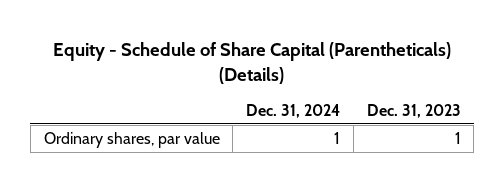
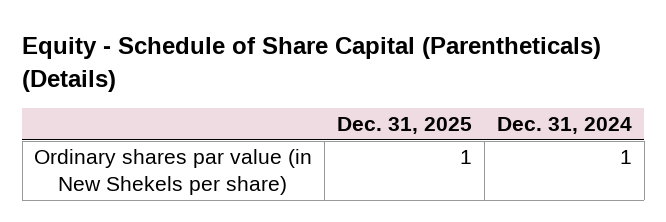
- | Dec. 31, 2024 | Dec. 31, 2023
+ | Dec. 31, 2025 | Dec. 31, 2024
- Ordinary shares, par value | 1 | 1
+ Ordinary shares par value (in New Shekels per share) | 1 | 1

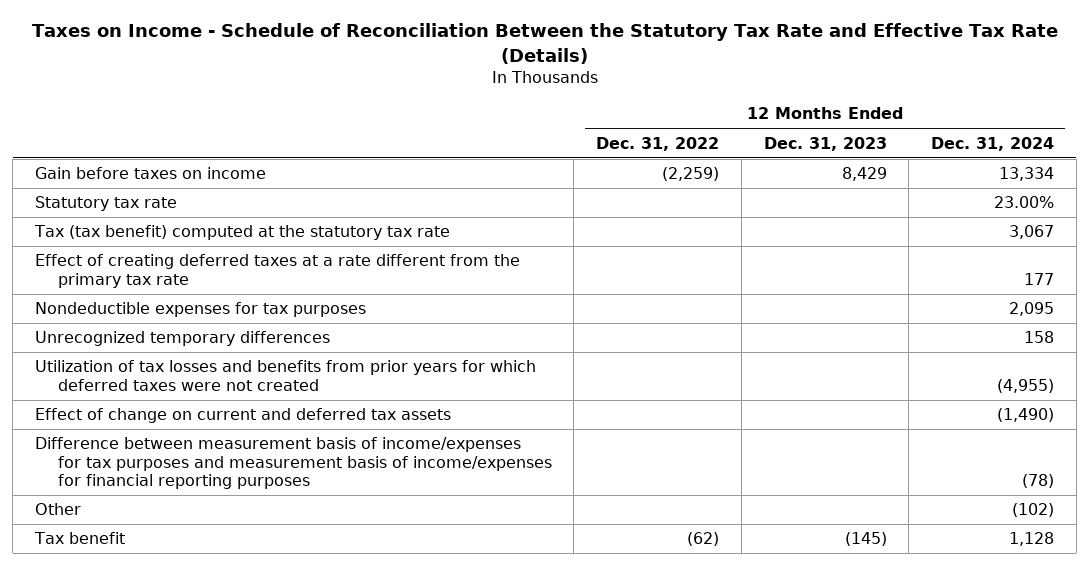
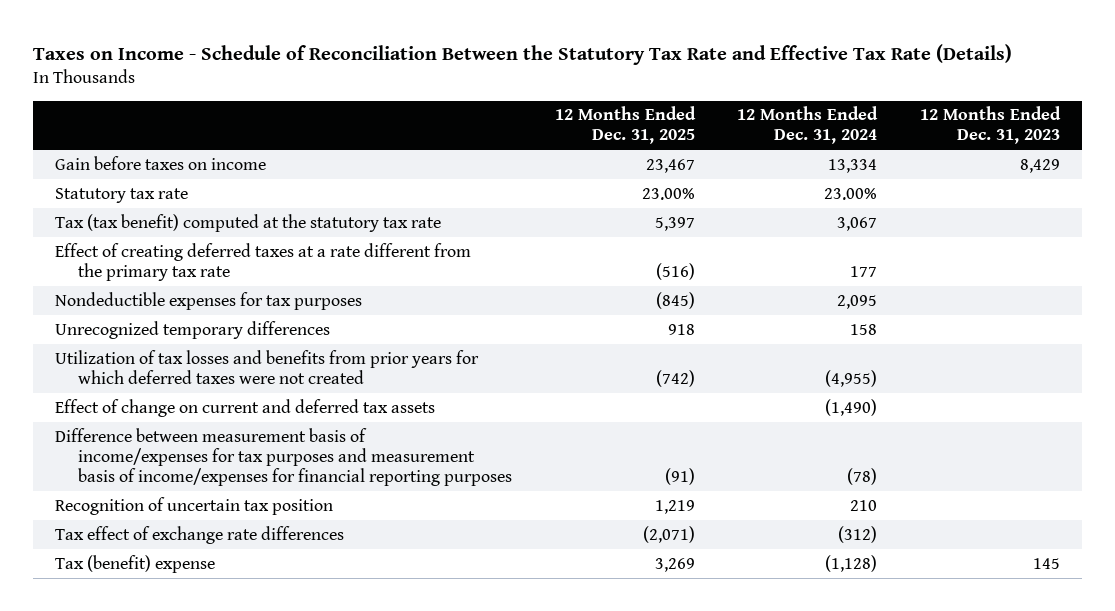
- | 12 Months Ended Dec. 31, 2022 | 12 Months Ended Dec. 31, 2023 | 12 Months Ended Dec. 31, 2024
+ | 12 Months Ended Dec. 31, 2025 | 12 Months Ended Dec. 31, 2024 | 12 Months Ended Dec. 31, 2023
- Other | | | (102)
- Tax benefit | (62) | (145) | 1,128
+ Recognition of uncertain tax position | 1,219 | 210 |
+ Tax effect of exchange rate differences | (2,071) | (312) |
+ Tax (benefit) expense | 3,269 | (1,128) | 145

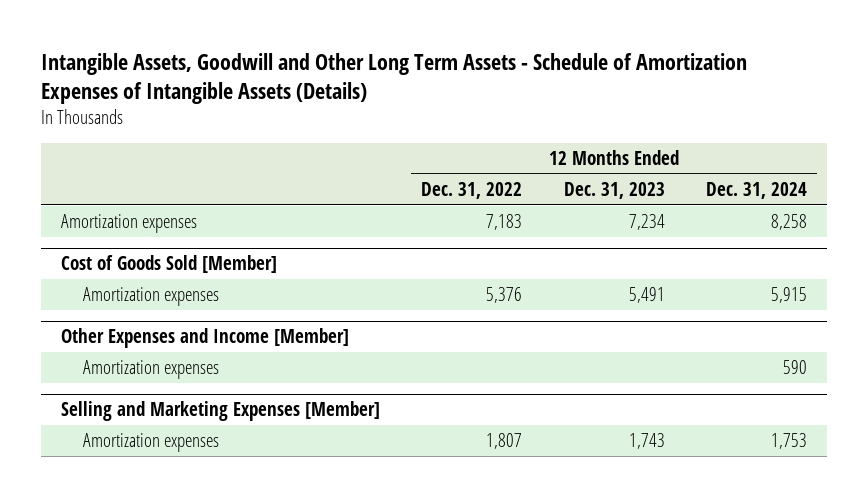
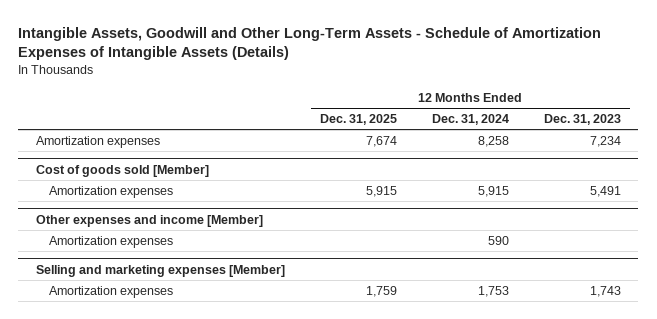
- Intangible Assets, Goodwill and Other Long Term Assets - Schedule of Amortization Expenses of Intangible Assets (Details)
+ Intangible Assets, Goodwill and Other Long-Term Assets - Schedule of Amortization Expenses of Intangible Assets (Details)
- | 12 Months Ended Dec. 31, 2022 | 12 Months Ended Dec. 31, 2023 | 12 Months Ended Dec. 31, 2024
+ | 12 Months Ended Dec. 31, 2025 | 12 Months Ended Dec. 31, 2024 | 12 Months Ended Dec. 31, 2023
- Cost of Goods Sold [Member]
+ Cost of goods sold [Member]
- Other Expenses and Income [Member]
+ Other expenses and income [Member]
- Selling and Marketing Expenses [Member]
+ Selling and marketing expenses [Member]

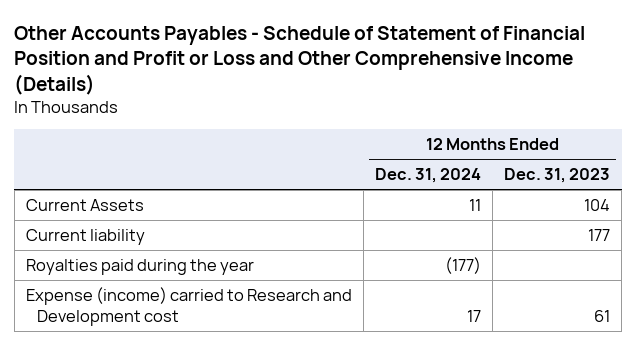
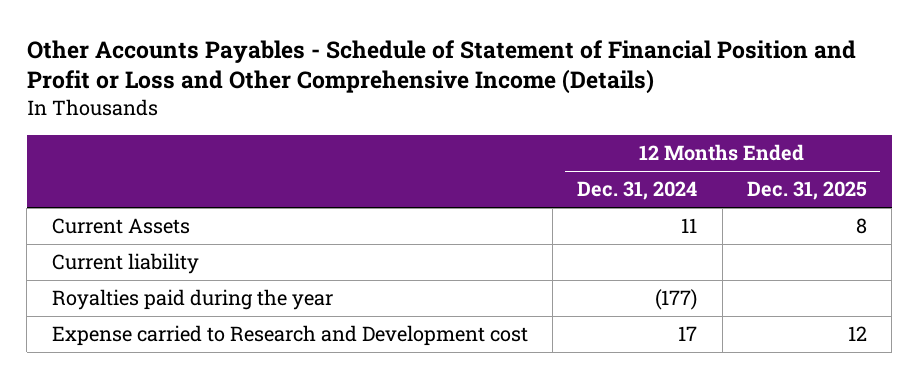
- | 12 Months Ended Dec. 31, 2024 | 12 Months Ended Dec. 31, 2023
+ | 12 Months Ended Dec. 31, 2024 | 12 Months Ended Dec. 31, 2025
- Expense (income) carried to Research and Development cost | 17 | 61
+ Expense carried to Research and Development cost | 17 | 12

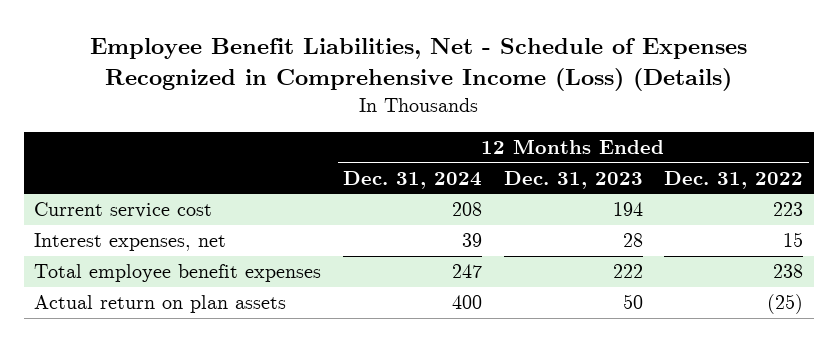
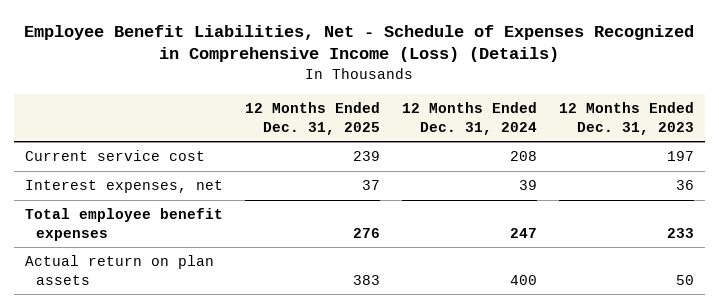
- | 12 Months Ended Dec. 31, 2024 | 12 Months Ended Dec. 31, 2023 | 12 Months Ended Dec. 31, 2022
+ | 12 Months Ended Dec. 31, 2025 | 12 Months Ended Dec. 31, 2024 | 12 Months Ended Dec. 31, 2023
- Current service cost | 208 | 194 | 223
- Interest expenses, net | 39 | 28 | 15
- Total employee benefit expenses | 247 | 222 | 238
+ Current service cost | 239 | 208 | 197
+ Interest expenses, net | 37 | 39 | 36
+ Total employee benefit expenses | 276 | 247 | 233

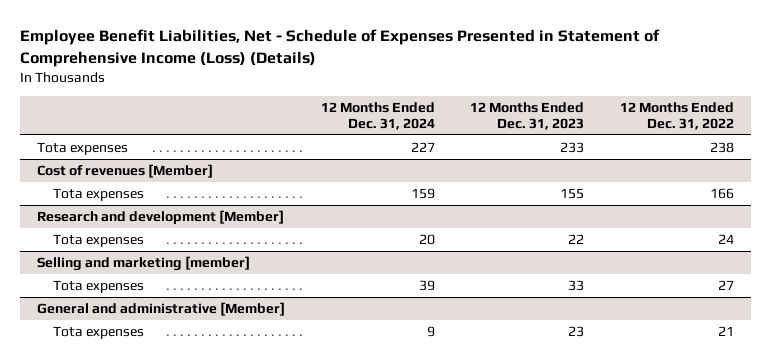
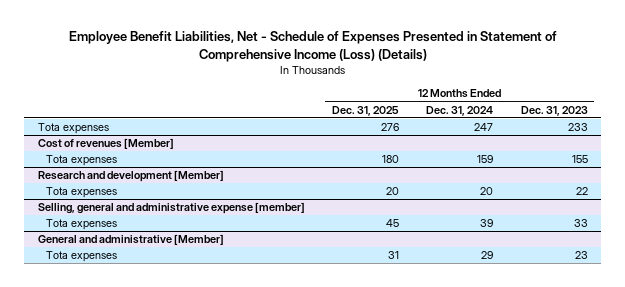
- | 12 Months Ended Dec. 31, 2024 | 12 Months Ended Dec. 31, 2023 | 12 Months Ended Dec. 31, 2022
+ | 12 Months Ended Dec. 31, 2025 | 12 Months Ended Dec. 31, 2024 | 12 Months Ended Dec. 31, 2023
- Tota expenses | 227 | 233 | 238
+ Tota expenses | 276 | 247 | 233
- Selling and marketing [member]
+ Selling, general and administrative expense [member]
@ General and administrative [Member]
- Tota expenses | 9 | 23 | 21
+ Tota expenses | 31 | 29 | 23

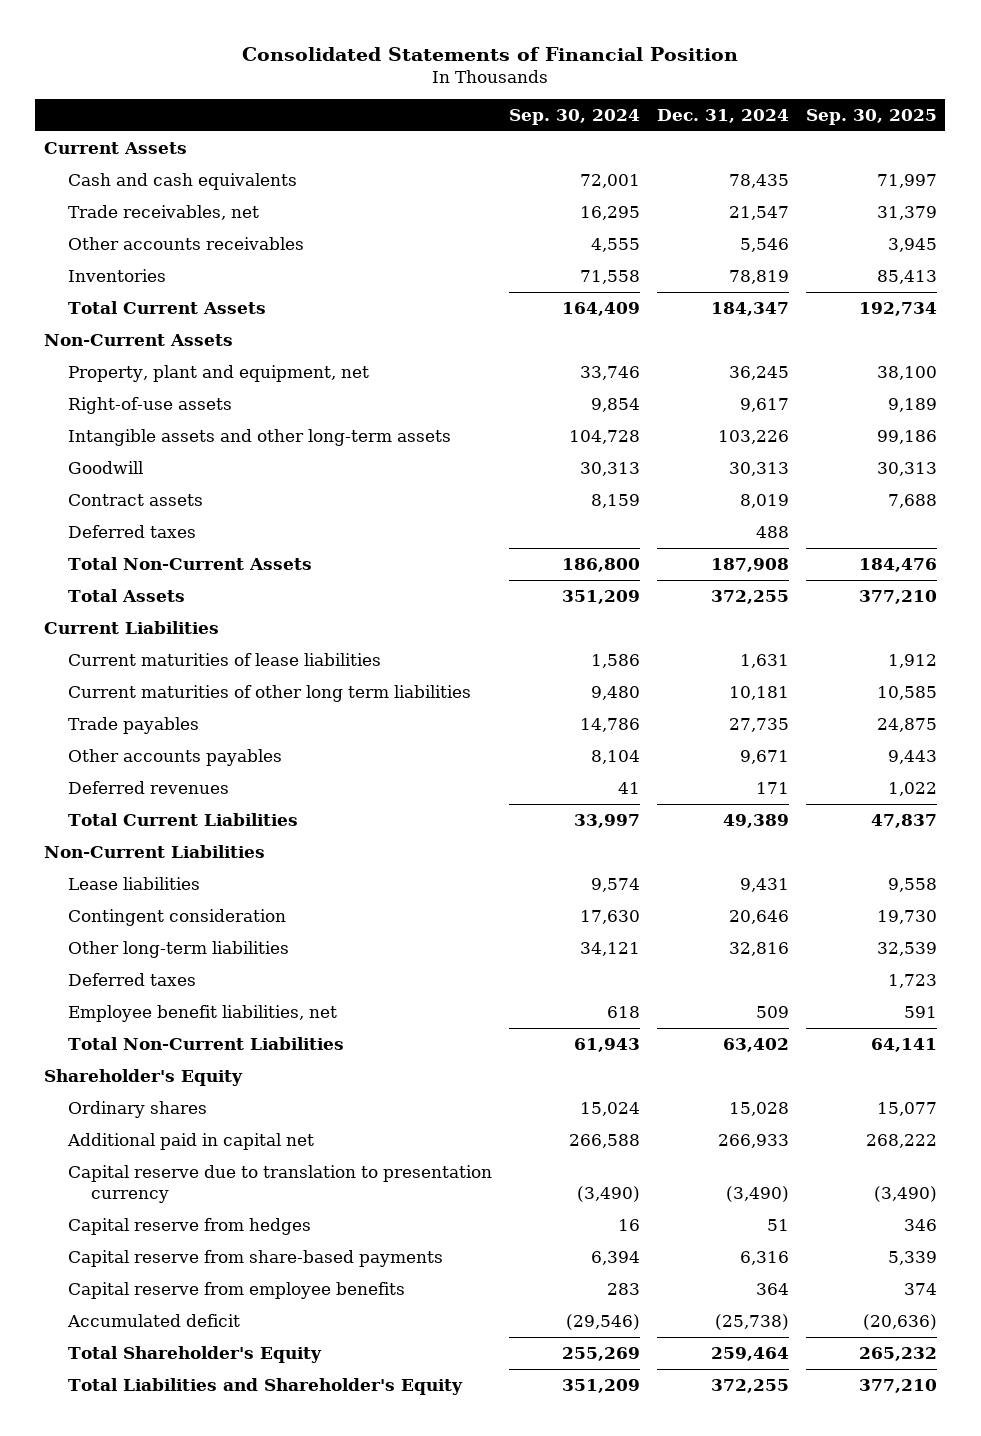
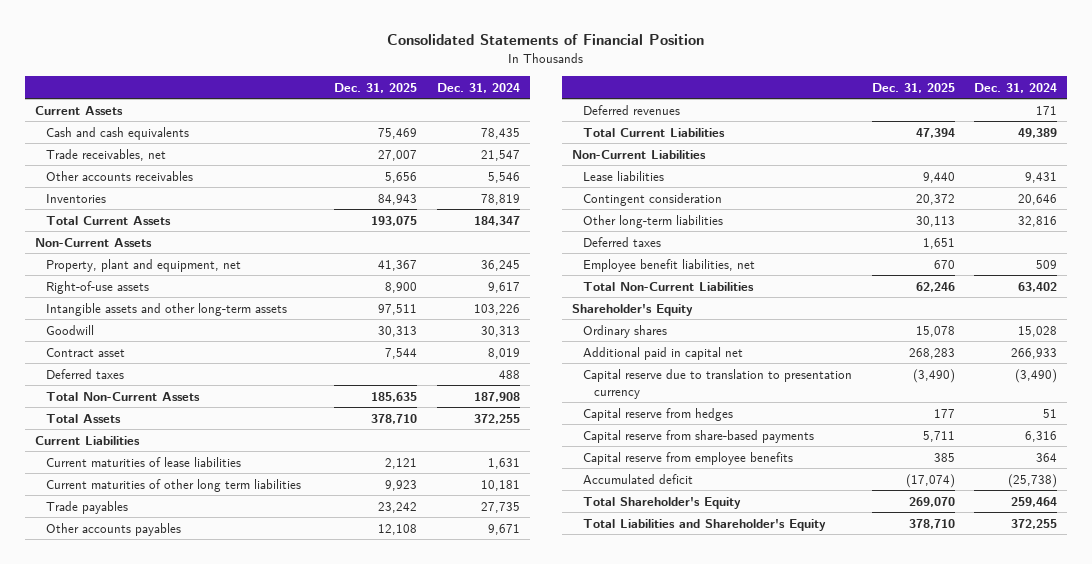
- | Sep. 30, 2024 | Dec. 31, 2024 | Sep. 30, 2025
+ | Dec. 31, 2025 | Dec. 31, 2024
- Contract assets | 8,159 | 8,019 | 7,688
+ Contract asset | 7,544 | 8,019

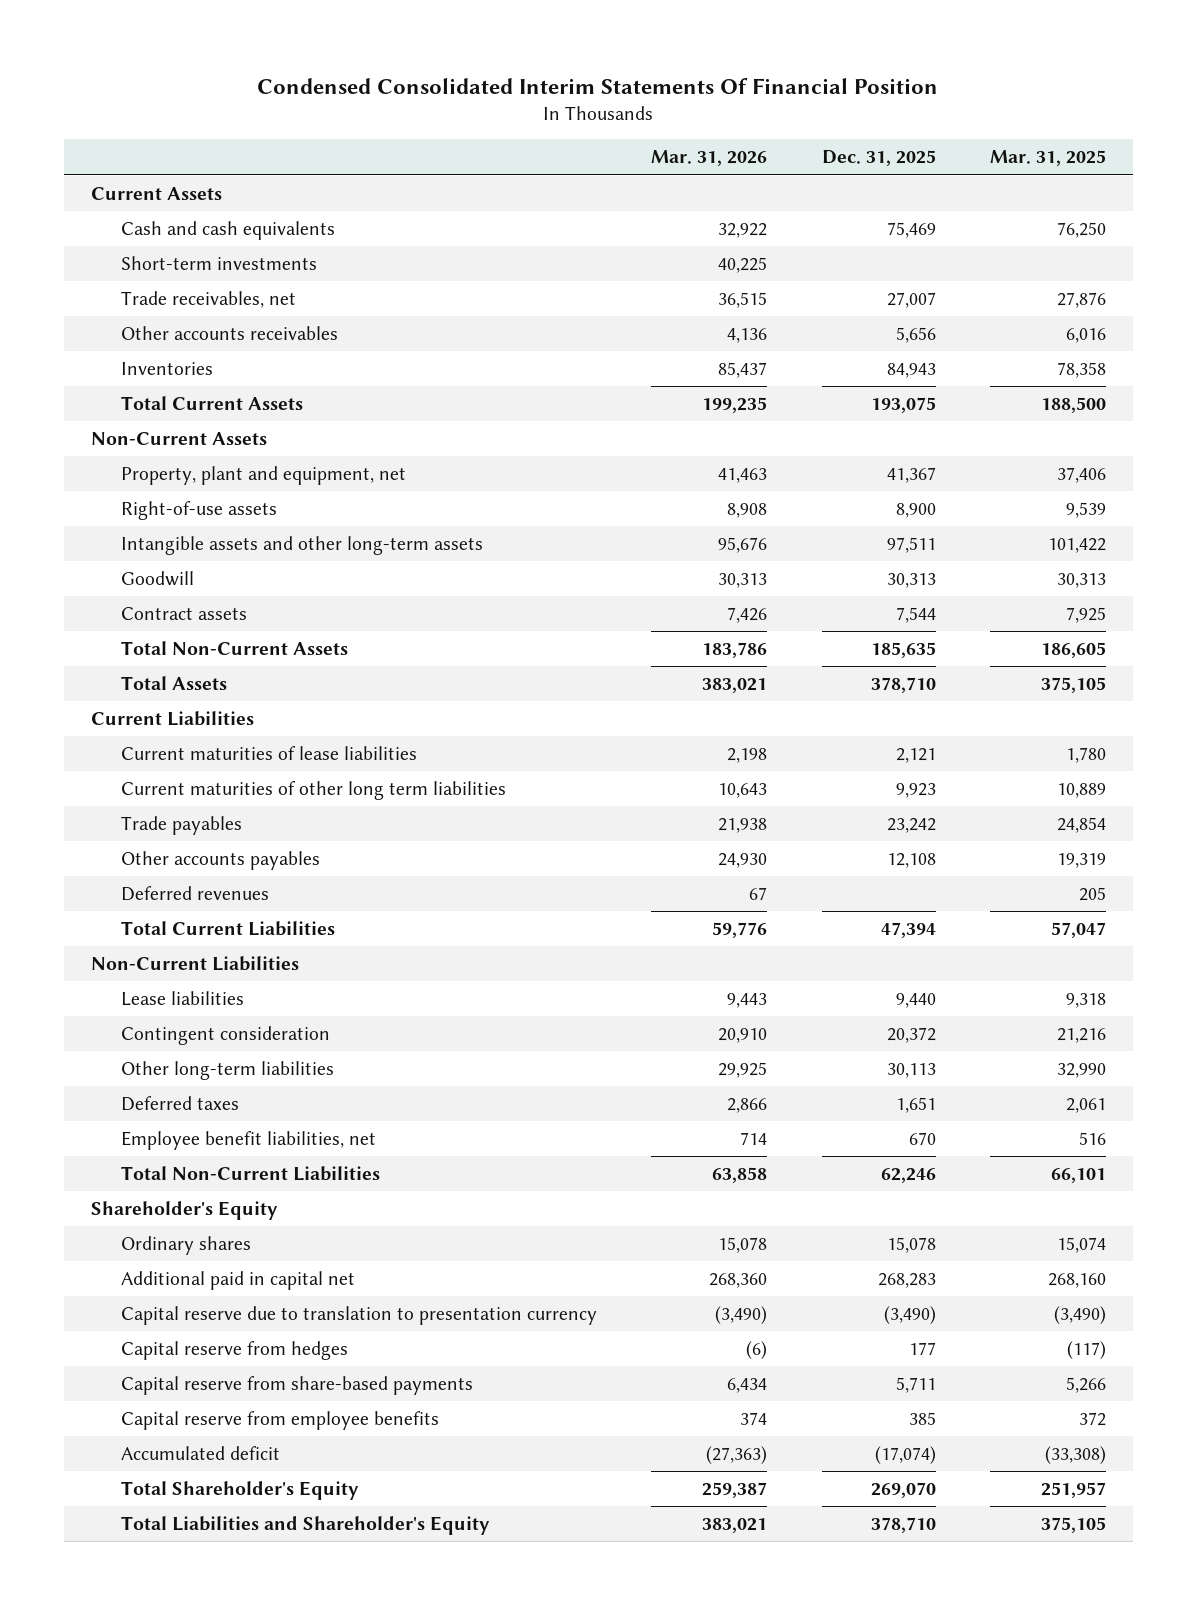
- Consolidated Statements of Financial Position
+ Condensed Consolidated Interim Statements Of Financial Position
- | Dec. 31, 2025 | Dec. 31, 2024
+ | Mar. 31, 2026 | Dec. 31, 2025 | Mar. 31, 2025
+ Short-term investments | 40,225 | |
- Contract asset | 7,544 | 8,019
- Deferred taxes | | 488
+ Contract assets | 7,426 | 7,544 | 7,925

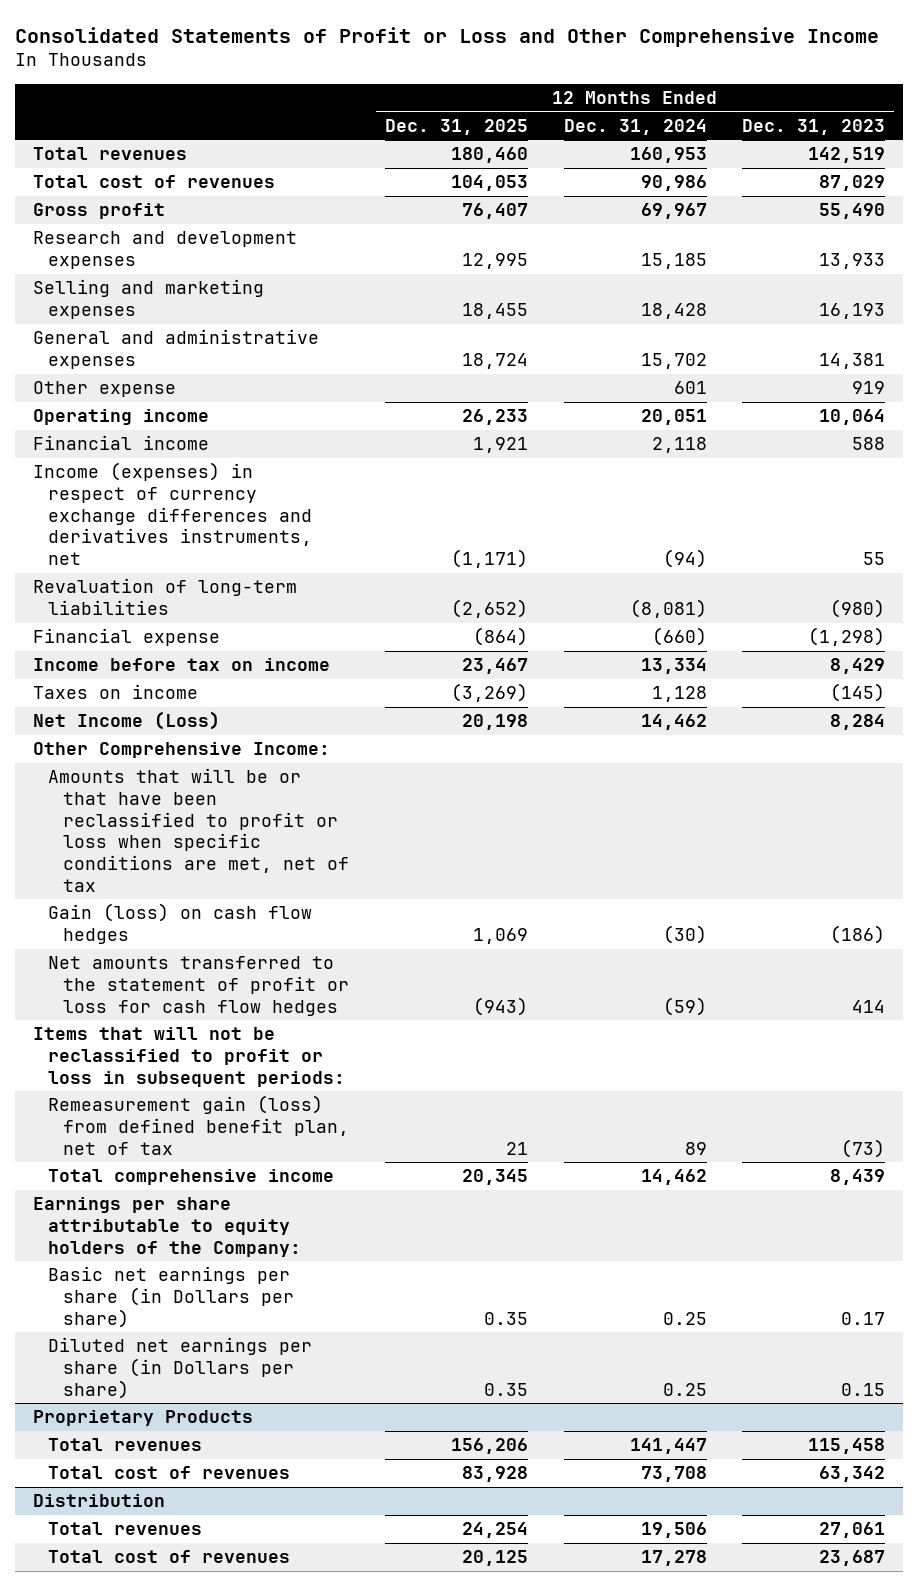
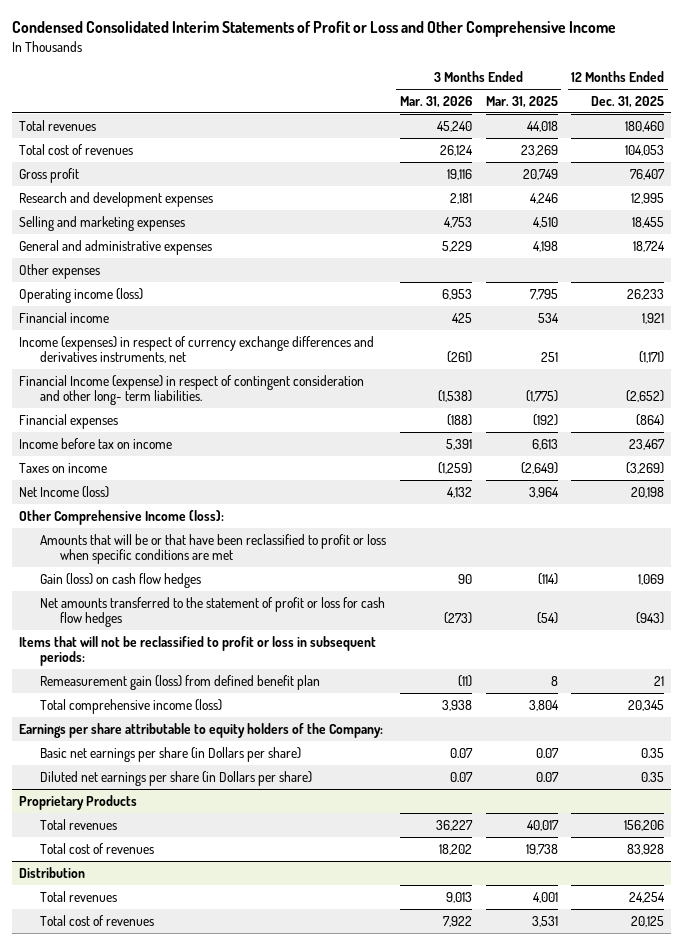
- Consolidated Statements of Profit or Loss and Other Comprehensive Income
+ Condensed Consolidated Interim Statements of Profit or Loss and Other Comprehensive Income
- | 12 Months Ended Dec. 31, 2025 | 12 Months Ended Dec. 31, 2024 | 12 Months Ended Dec. 31, 2023
+ | 3 Months Ended Mar. 31, 2026 | 3 Months Ended Mar. 31, 2025 | 12 Months Ended Dec. 31, 2025
- Other expense | | 601 | 919
- Operating income | 26,233 | 20,051 | 10,064
+ Other expenses
+ Operating income (loss) | 6,953 | 7,795 | 26,233
- Revaluation of long-term liabilities | (2,652) | (8,081) | (980)
- Financial expense | (864) | (660) | (1,298)
+ Financial Income (expense) in respect of contingent consideration and other long- term liabilities. | (1,538) | (1,775) | (2,652)
+ Financial expenses | (188) | (192) | (864)
- Net Income (Loss) | 20,198 | 14,462 | 8,284
- Other Comprehensive Income:
- Amounts that will be or that have been reclassified to profit or loss when specific conditions are met, net of tax
+ Net Income (loss) | 4,132 | 3,964 | 20,198
+ Other Comprehensive Income (loss):
+ Amounts that will be or that have been reclassified to profit or loss when specific conditions are met
- Remeasurement gain (loss) from defined benefit plan, net of tax | 21 | 89 | (73)
- Total comprehensive income | 20,345 | 14,462 | 8,439
+ Remeasurement gain (loss) from defined benefit plan | (11) | 8 | 21
+ Total comprehensive income (loss) | 3,938 | 3,804 | 20,345

